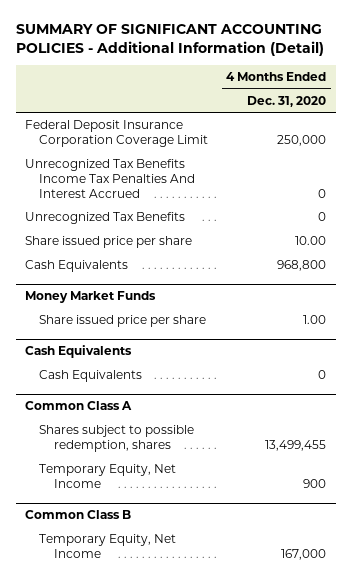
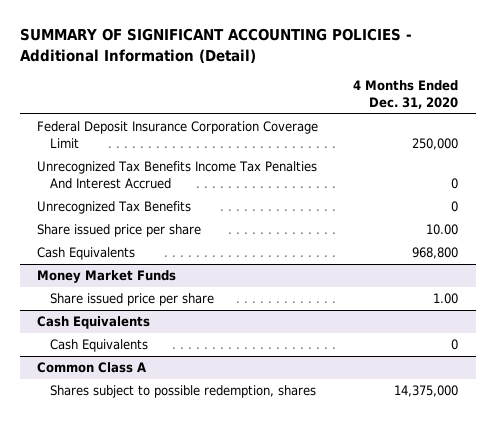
@ Common Class A
- Shares subject to possible redemption, shares | 13,499,455
- Temporary Equity, Net Income | 900
- Common Class B
- Temporary Equity, Net Income | 167,000
@ Common Class A
+ Shares subject to possible redemption, shares | 14,375,000

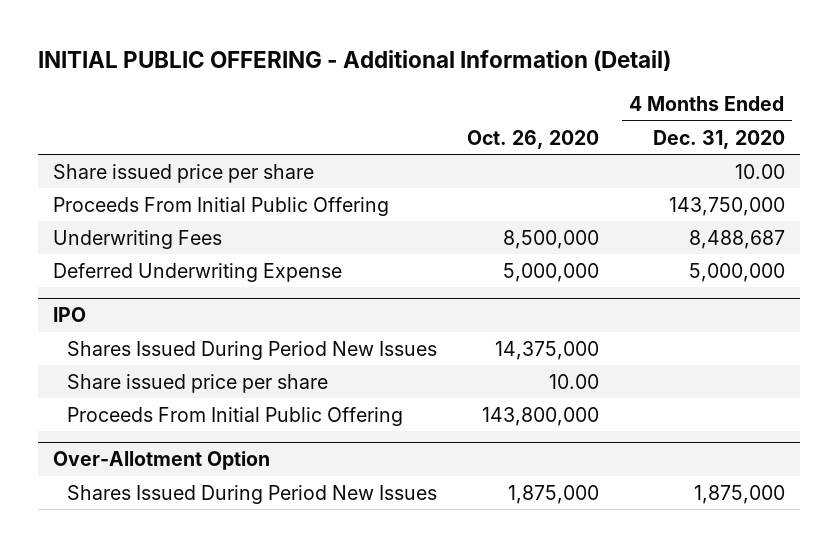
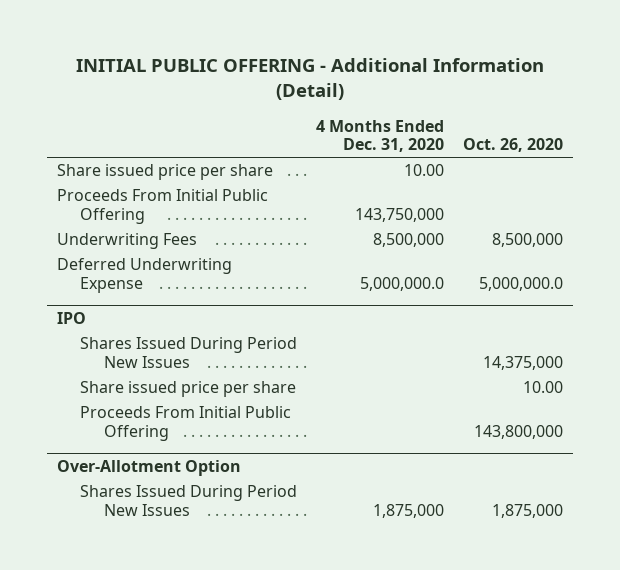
- | Oct. 26, 2020 | 4 Months Ended Dec. 31, 2020
+ | 4 Months Ended Dec. 31, 2020 | Oct. 26, 2020
- Underwriting Fees | 8,500,000 | 8,488,687
- Deferred Underwriting Expense | 5,000,000 | 5,000,000
+ Underwriting Fees | 8,500,000 | 8,500,000
+ Deferred Underwriting Expense | 5,000,000.0 | 5,000,000.0

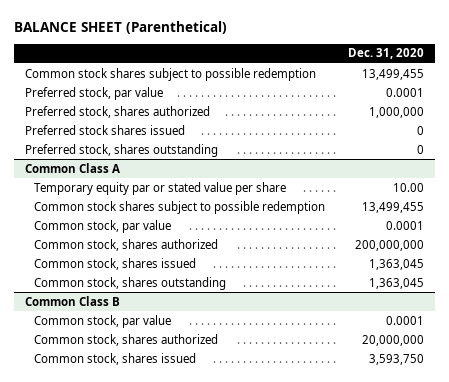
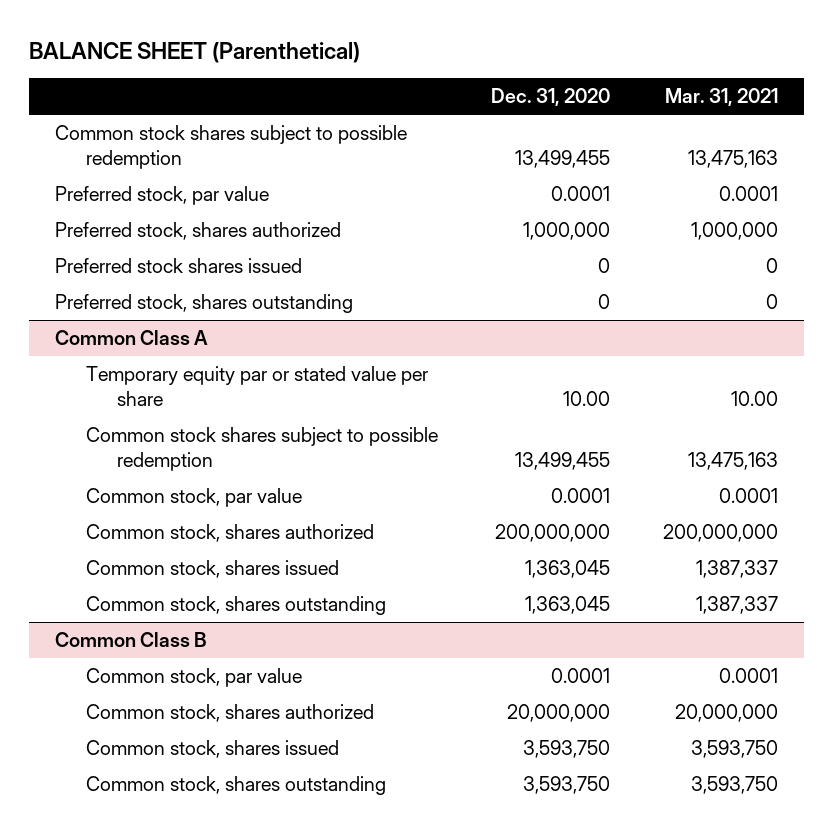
- | Dec. 31, 2020
+ | Dec. 31, 2020 | Mar. 31, 2021
@ Common Class B
+ Common stock, shares outstanding | 3,593,750 | 3,593,750

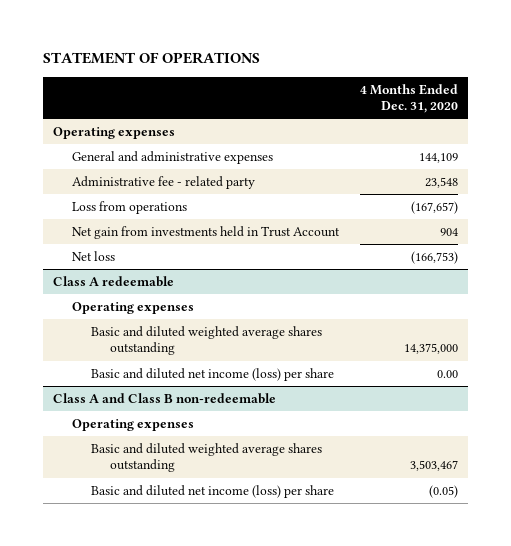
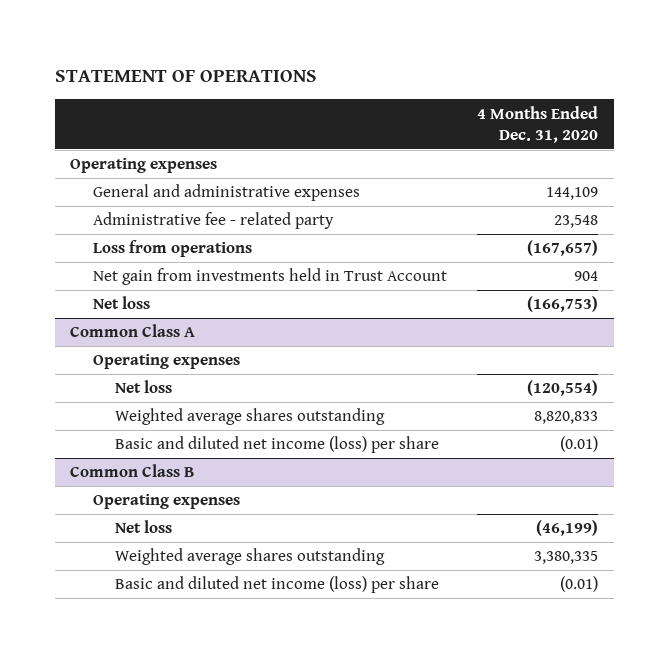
- Class A redeemable
+ Common Class A
- Basic and diluted weighted average shares outstanding | 14,375,000
- Basic and diluted net income (loss) per share | 0.00
- Class A and Class B non-redeemable
+ Net loss | (120,554)
+ Weighted average shares outstanding | 8,820,833
+ Basic and diluted net income (loss) per share | (0.01)
+ Common Class B
- Basic and diluted weighted average shares outstanding | 3,503,467
- Basic and diluted net income (loss) per share | (0.05)
+ Net loss | (46,199)
+ Weighted average shares outstanding | 3,380,335
+ Basic and diluted net income (loss) per share | (0.01)

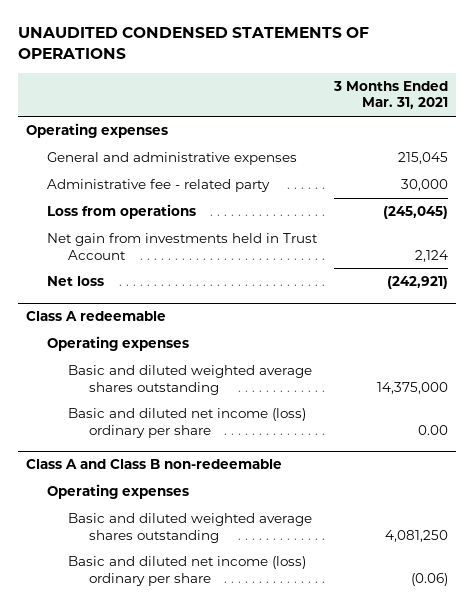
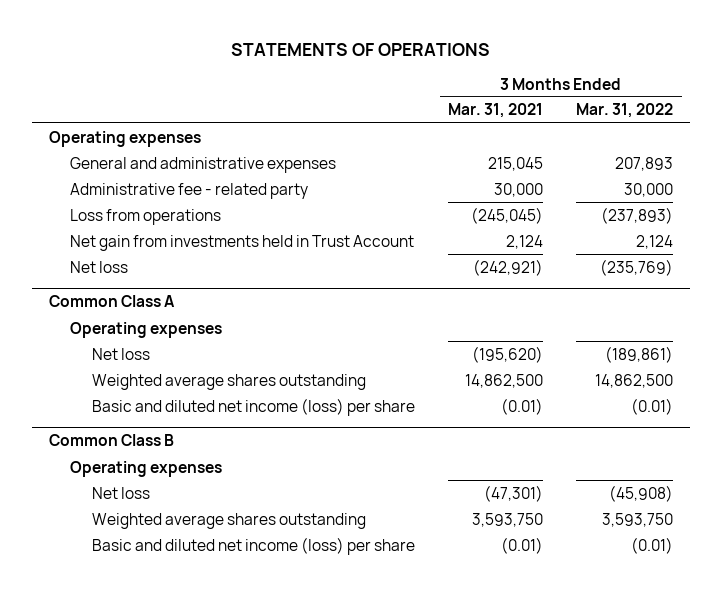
- UNAUDITED CONDENSED STATEMENTS OF OPERATIONS
+ STATEMENTS OF OPERATIONS
- | 3 Months Ended Mar. 31, 2021
+ | 3 Months Ended Mar. 31, 2021 | 3 Months Ended Mar. 31, 2022
- Class A redeemable
+ Common Class A
- Basic and diluted weighted average shares outstanding | 14,375,000
- Basic and diluted net income (loss) ordinary per share | 0.00
- Class A and Class B non-redeemable
+ Net loss | (195,620) | (189,861)
+ Weighted average shares outstanding | 14,862,500 | 14,862,500
+ Basic and diluted net income (loss) per share | (0.01) | (0.01)
+ Common Class B
- Basic and diluted weighted average shares outstanding | 4,081,250
- Basic and diluted net income (loss) ordinary per share | (0.06)
+ Net loss | (47,301) | (45,908)
+ Weighted average shares outstanding | 3,593,750 | 3,593,750
+ Basic and diluted net income (loss) per share | (0.01) | (0.01)

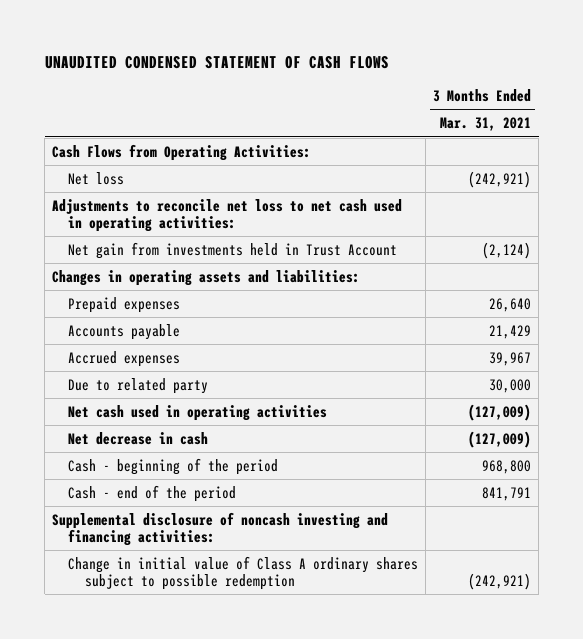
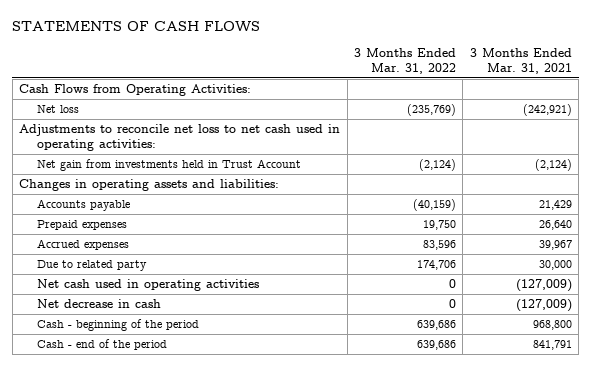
- UNAUDITED CONDENSED STATEMENT OF CASH FLOWS
+ STATEMENTS OF CASH FLOWS
- | 3 Months Ended Mar. 31, 2021
+ | 3 Months Ended Mar. 31, 2022 | 3 Months Ended Mar. 31, 2021
moved down: Prepaid expenses | 19,750 | 26,640
- Supplemental disclosure of noncash investing and financing activities:
- Change in initial value of Class A ordinary shares subject to possible redemption | (242,921)

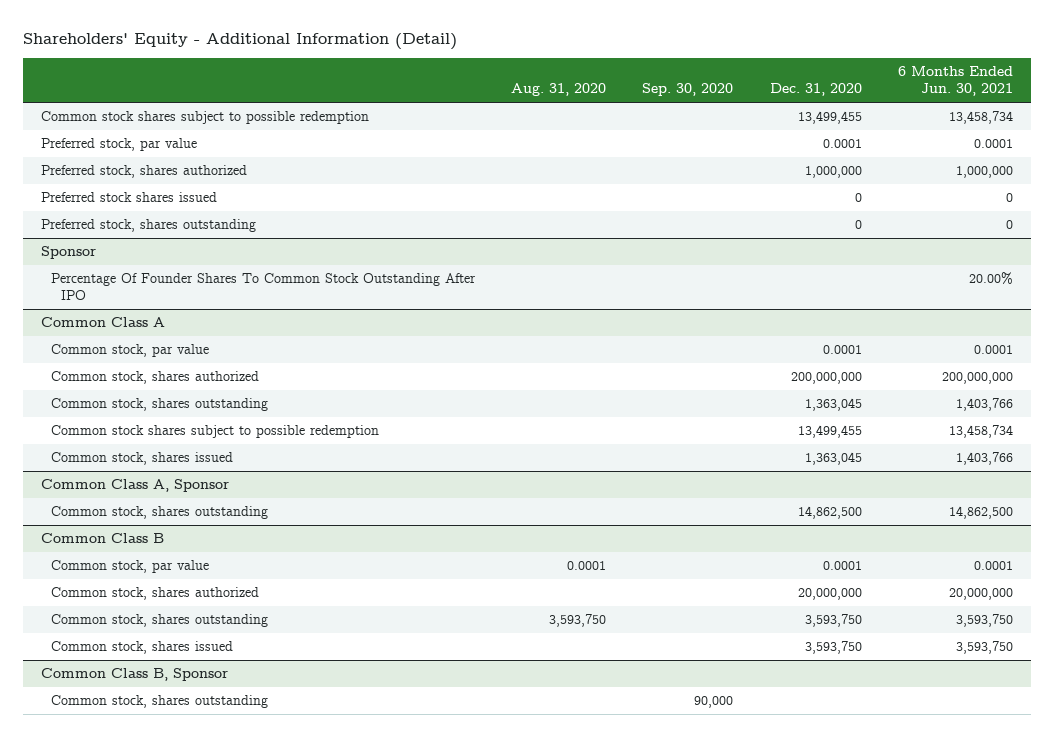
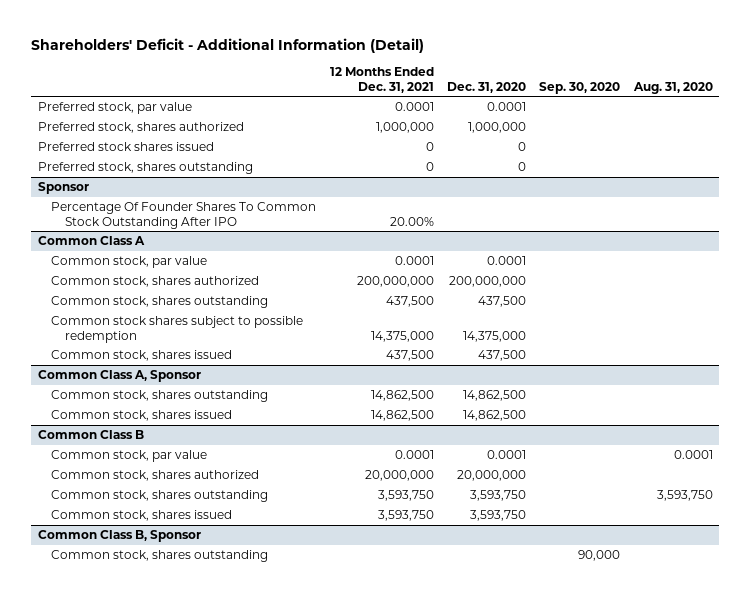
- Shareholders' Equity - Additional Information (Detail)
+ Shareholders' Deficit - Additional Information (Detail)
- | Aug. 31, 2020 | Sep. 30, 2020 | Dec. 31, 2020 | 6 Months Ended Jun. 30, 2021
+ | 12 Months Ended Dec. 31, 2021 | Dec. 31, 2020 | Sep. 30, 2020 | Aug. 31, 2020
- Common stock shares subject to possible redemption | | | 13,499,455 | 13,458,734
@ Common Class A
- Common stock, shares outstanding | | | 1,363,045 | 1,403,766
- Common stock shares subject to possible redemption | | | 13,499,455 | 13,458,734
- Common stock, shares issued | | | 1,363,045 | 1,403,766
+ Common stock, shares outstanding | 437,500 | 437,500 | |
+ Common stock shares subject to possible redemption | 14,375,000 | 14,375,000 | |
+ Common stock, shares issued | 437,500 | 437,500 | |
@ Common Class A, Sponsor
+ Common stock, shares issued | 14,862,500 | 14,862,500 | |

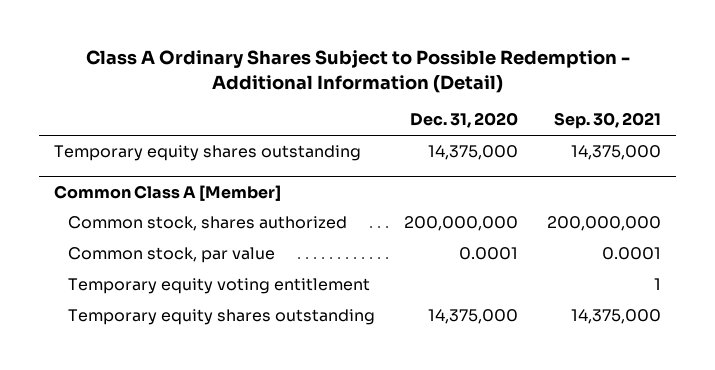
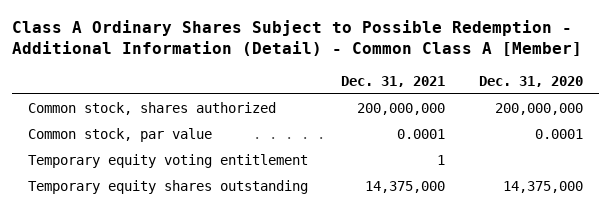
- Class A Ordinary Shares Subject to Possible Redemption - Additional Information (Detail)
+ Class A Ordinary Shares Subject to Possible Redemption - Additional Information (Detail) - Common Class A [Member]
- | Dec. 31, 2020 | Sep. 30, 2021
+ | Dec. 31, 2021 | Dec. 31, 2020
- Temporary equity shares outstanding | 14,375,000 | 14,375,000
- Common Class A [Member]

